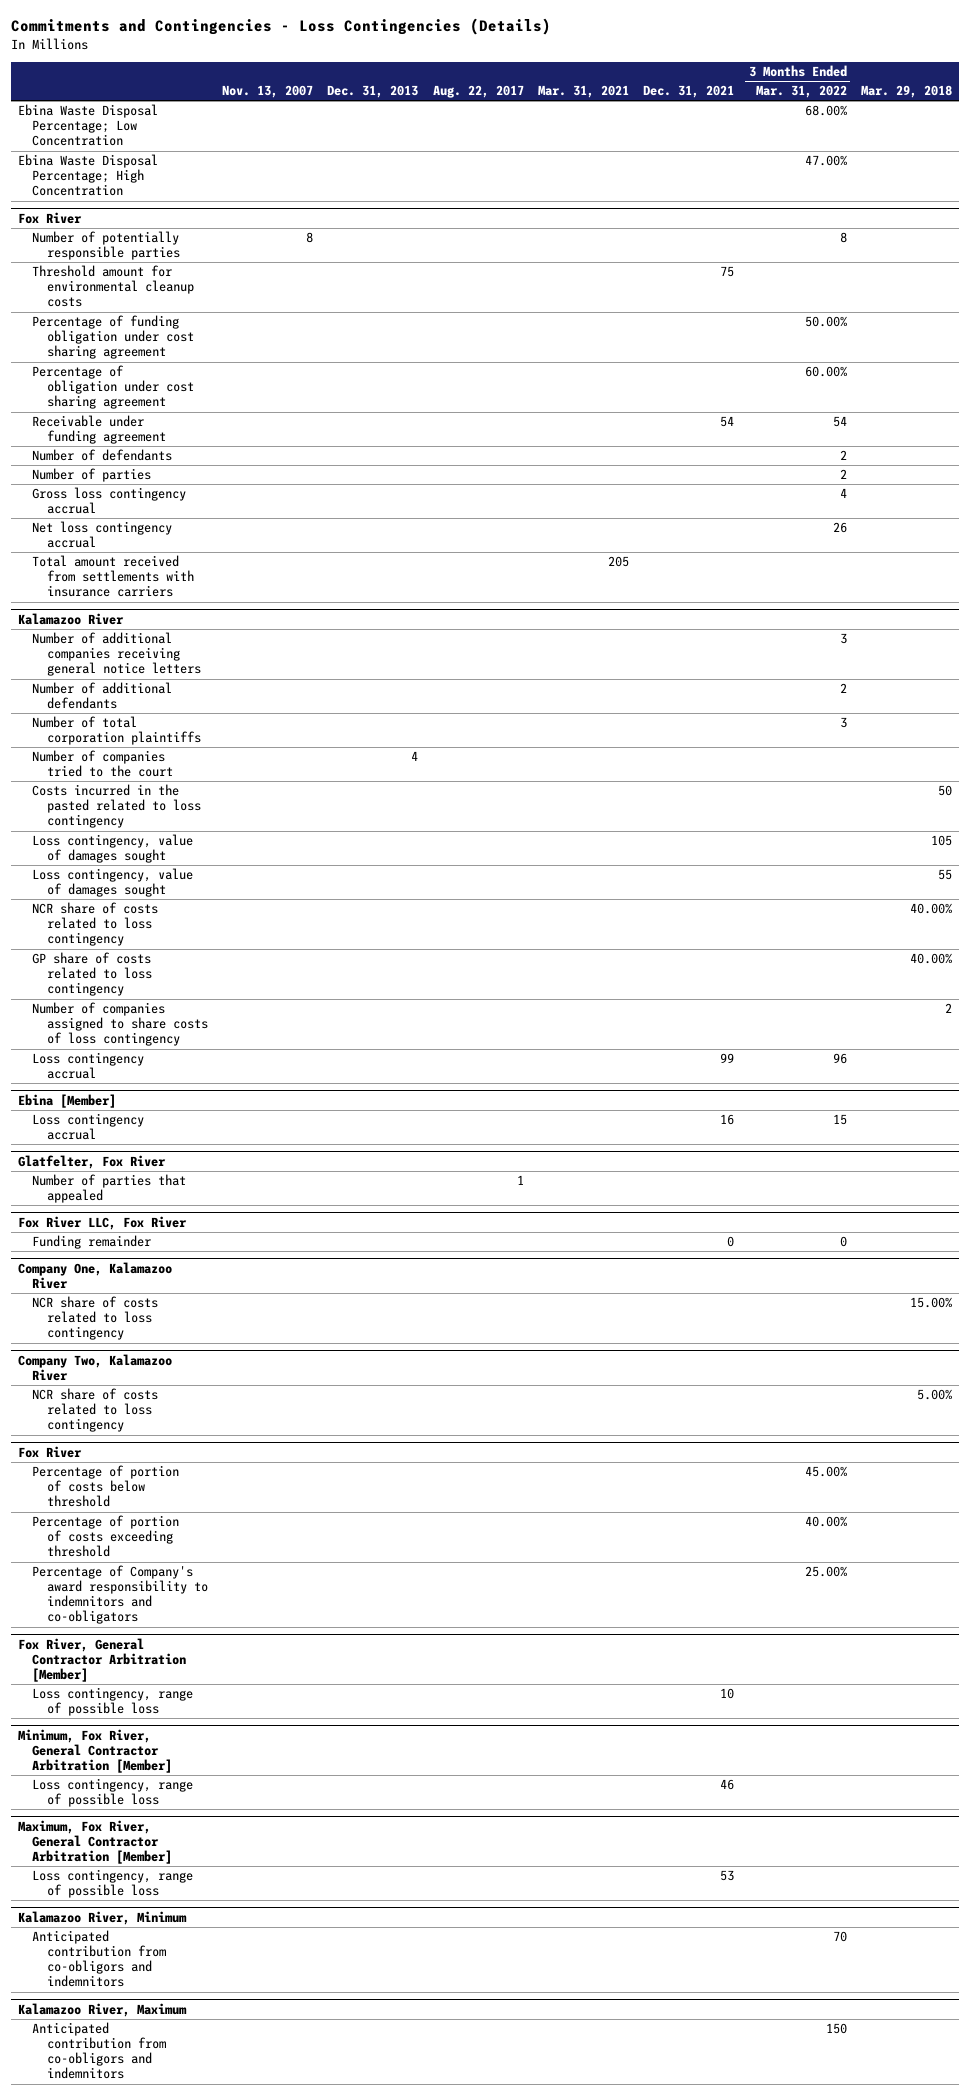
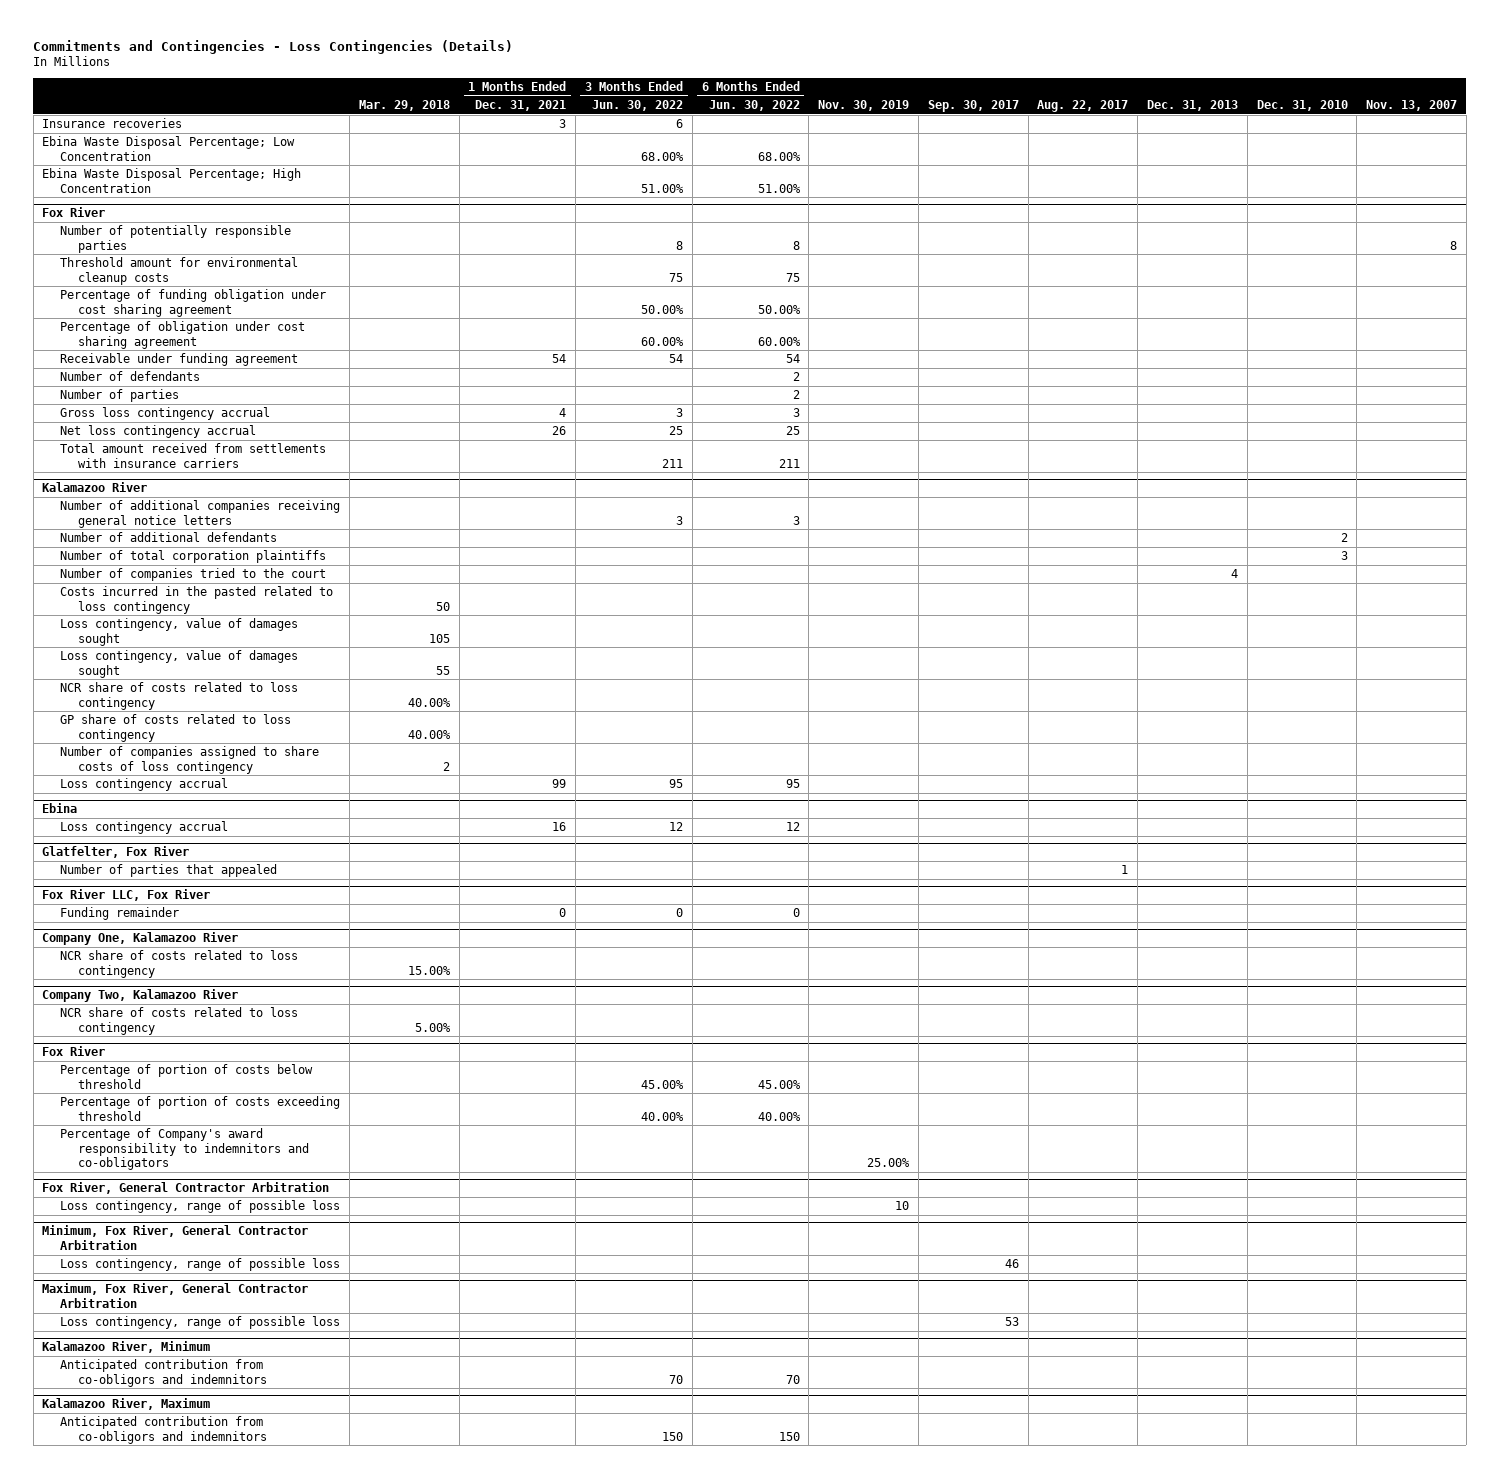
- | Nov. 13, 2007 | Dec. 31, 2013 | Aug. 22, 2017 | Mar. 31, 2021 | Dec. 31, 2021 | 3 Months Ended Mar. 31, 2022 | Mar. 29, 2018
+ | Mar. 29, 2018 | 1 Months Ended Dec. 31, 2021 | 3 Months Ended Jun. 30, 2022 | 6 Months Ended Jun. 30, 2022 | Nov. 30, 2019 | Sep. 30, 2017 | Aug. 22, 2017 | Dec. 31, 2013 | Dec. 31, 2010 | Nov. 13, 2007
+ Insurance recoveries | | 3 | 6 | | | | | | |
- Ebina [Member]
+ Ebina
- Fox River, General Contractor Arbitration [Member]
+ Fox River, General Contractor Arbitration
- Minimum, Fox River, General Contractor Arbitration [Member]
+ Minimum, Fox River, General Contractor Arbitration
- Maximum, Fox River, General Contractor Arbitration [Member]
+ Maximum, Fox River, General Contractor Arbitration

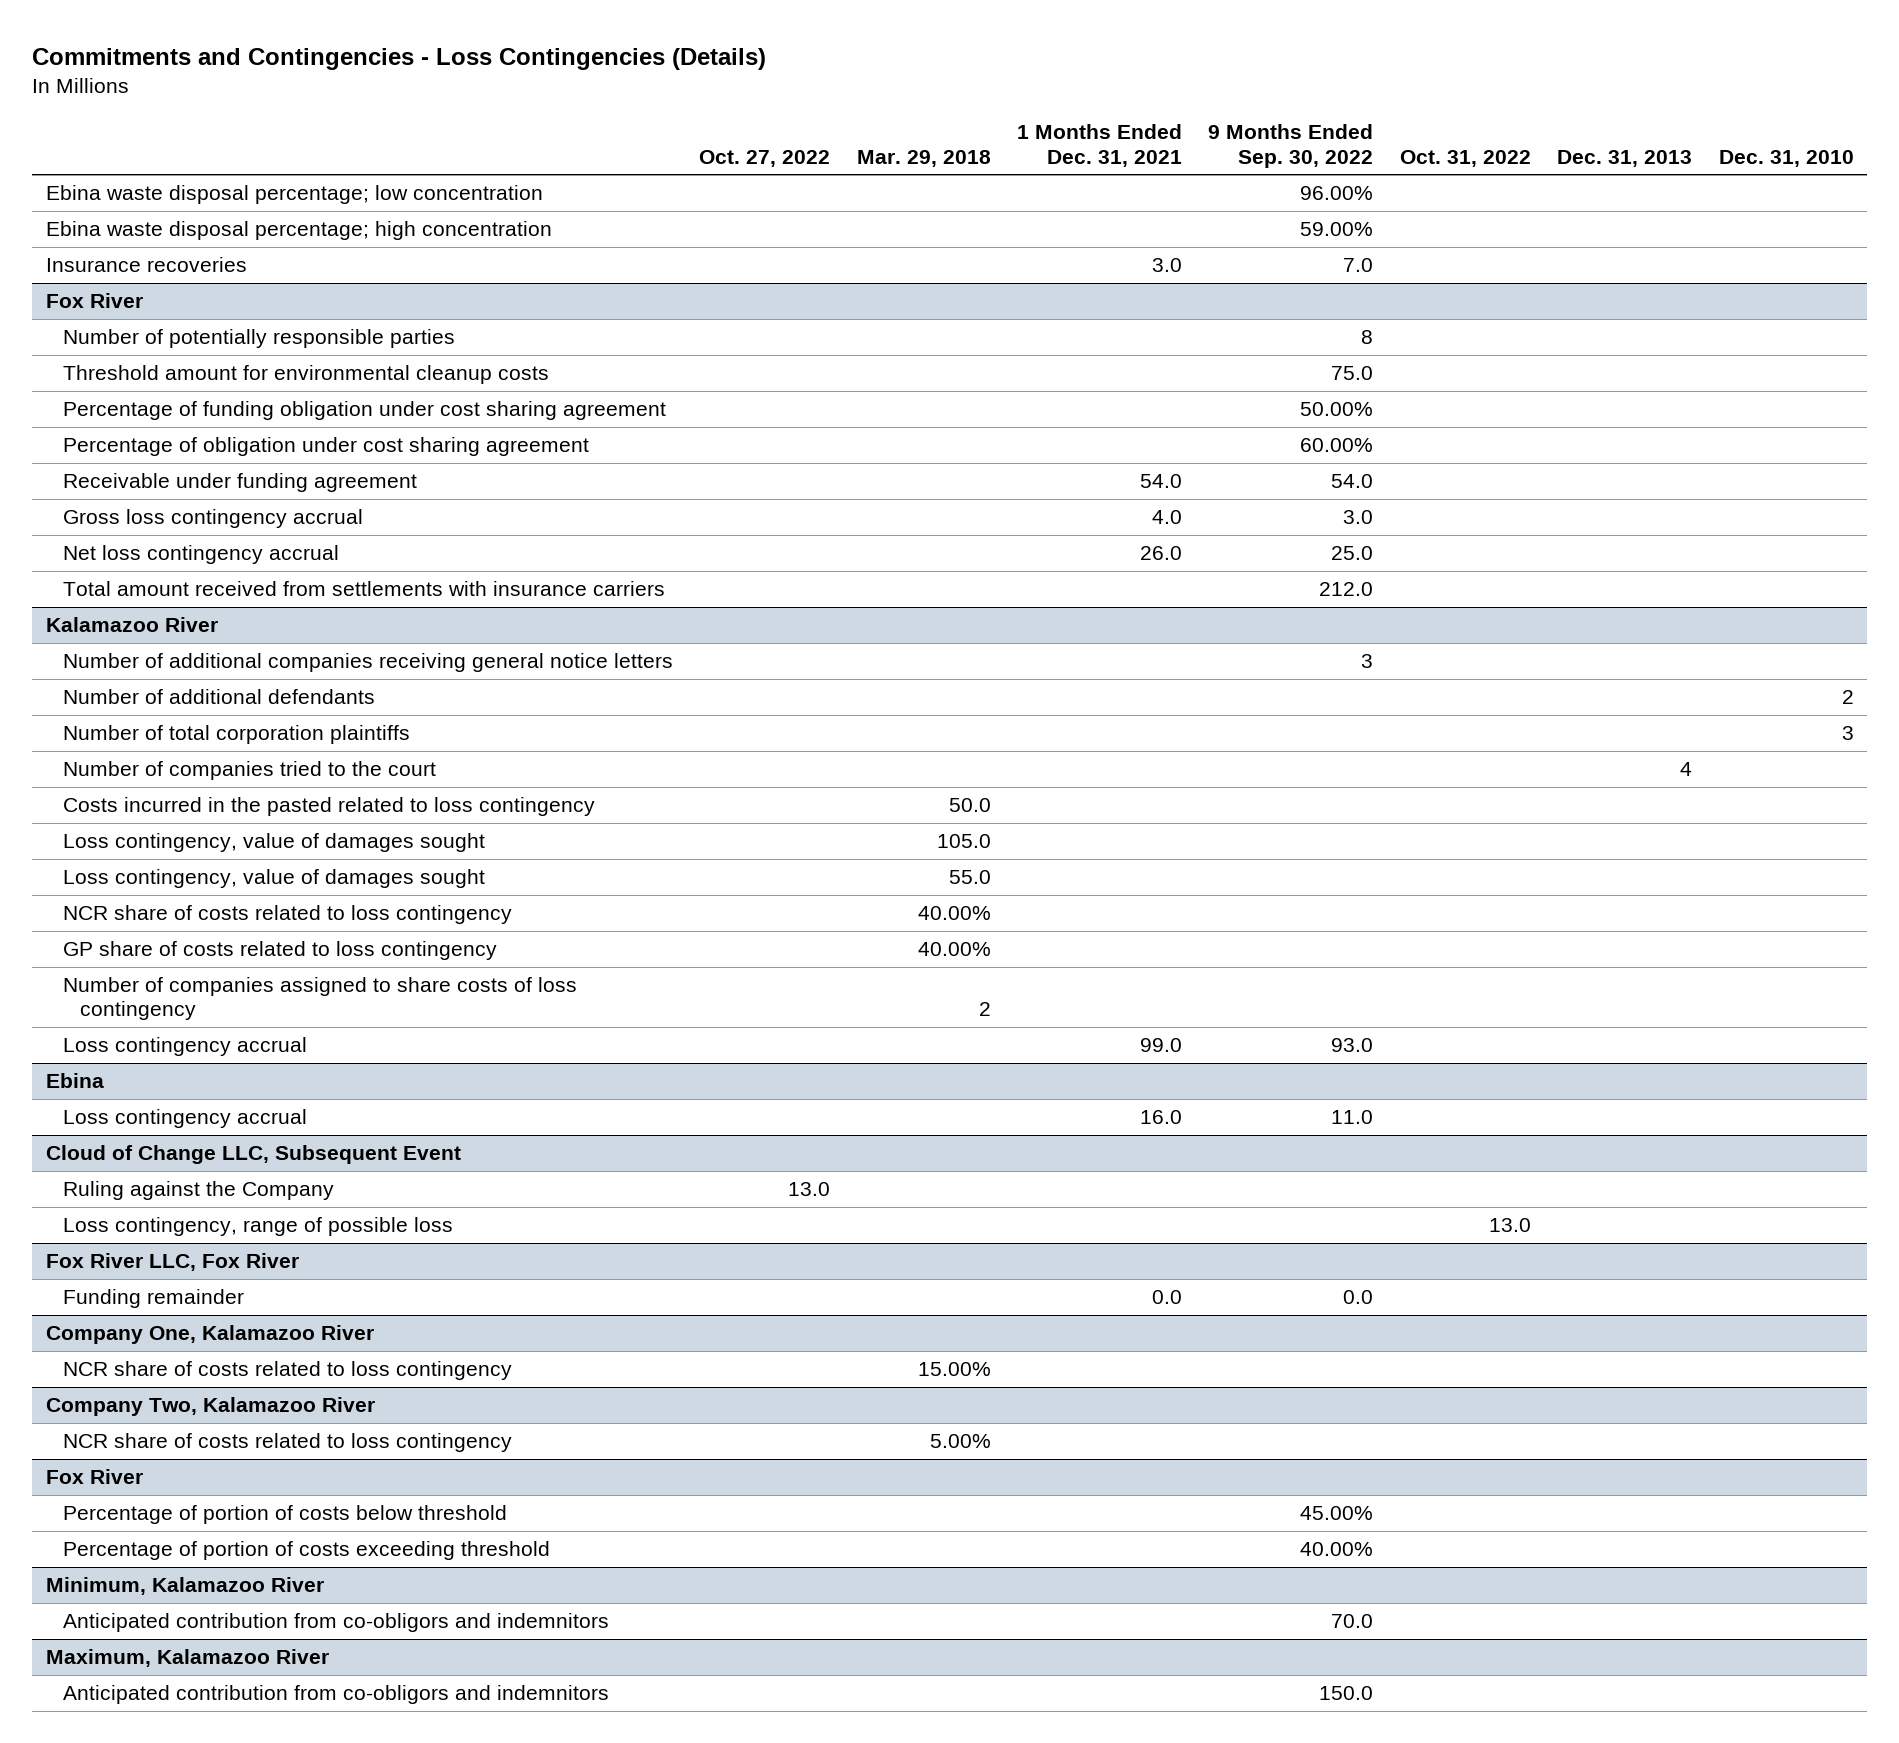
- | Mar. 29, 2018 | 1 Months Ended Dec. 31, 2021 | 3 Months Ended Jun. 30, 2022 | 6 Months Ended Jun. 30, 2022 | Nov. 30, 2019 | Sep. 30, 2017 | Aug. 22, 2017 | Dec. 31, 2013 | Dec. 31, 2010 | Nov. 13, 2007
+ | Oct. 27, 2022 | Mar. 29, 2018 | 1 Months Ended Dec. 31, 2021 | 9 Months Ended Sep. 30, 2022 | Oct. 31, 2022 | Dec. 31, 2013 | Dec. 31, 2010
- Insurance recoveries | | 3 | 6 | | | | | | |
- Ebina Waste Disposal Percentage; Low Concentration | | | 68.00% | 68.00% | | | | | |
- Ebina Waste Disposal Percentage; High Concentration | | | 51.00% | 51.00% | | | | | |
+ Ebina waste disposal percentage; low concentration | | | | 96.00% | | |
+ Ebina waste disposal percentage; high concentration | | | | 59.00% | | |
+ Insurance recoveries | | | 3.0 | 7.0 | | |
@ Fox River
- Receivable under funding agreement | | 54 | 54 | 54 | | | | | |
- Number of defendants | | | | 2 | | | | | |
- Number of parties | | | | 2 | | | | | |
- Gross loss contingency accrual | | 4 | 3 | 3 | | | | | |
- Net loss contingency accrual | | 26 | 25 | 25 | | | | | |
+ Receivable under funding agreement | | | 54.0 | 54.0 | | |
+ Gross loss contingency accrual | | | 4.0 | 3.0 | | |
+ Net loss contingency accrual | | | 26.0 | 25.0 | | |
@ Kalamazoo River
- Costs incurred in the pasted related to loss contingency | 50 | | | | | | | | |
- Loss contingency, value of damages sought | 105 | | | | | | | | |
- Loss contingency, value of damages sought | 55 | | | | | | | | |
+ Costs incurred in the pasted related to loss contingency | | 50.0 | | | | |
+ Loss contingency, value of damages sought | | 105.0 | | | | |
+ Loss contingency, value of damages sought | | 55.0 | | | | |
- Loss contingency accrual | | 99 | 95 | 95 | | | | | |
+ Loss contingency accrual | | | 99.0 | 93.0 | | |
@ Ebina
- Loss contingency accrual | | 16 | 12 | 12 | | | | | |
- Glatfelter, Fox River
- Number of parties that appealed | | | | | | | 1 | | |
@ Ebina
+ Loss contingency accrual | | | 16.0 | 11.0 | | |
+ Cloud of Change LLC, Subsequent Event
+ Ruling against the Company | 13.0 | | | | | |
+ Loss contingency, range of possible loss | | | | | 13.0 | |
@ Fox River LLC, Fox River
- Funding remainder | | 0 | 0 | 0 | | | | | |
+ Funding remainder | | | 0.0 | 0.0 | | |
@ Fox River
- Percentage of Company's award responsibility to indemnitors and co-obligators | | | | | 25.00% | | | | |
- Fox River, General Contractor Arbitration
- Loss contingency, range of possible loss | | | | | 10 | | | | |
- Minimum, Fox River, General Contractor Arbitration
- Loss contingency, range of possible loss | | | | | | 46 | | | |
- Maximum, Fox River, General Contractor Arbitration
- Loss contingency, range of possible loss | | | | | | 53 | | | |
- Kalamazoo River, Minimum
+ Minimum, Kalamazoo River
- Kalamazoo River, Maximum
+ Maximum, Kalamazoo River

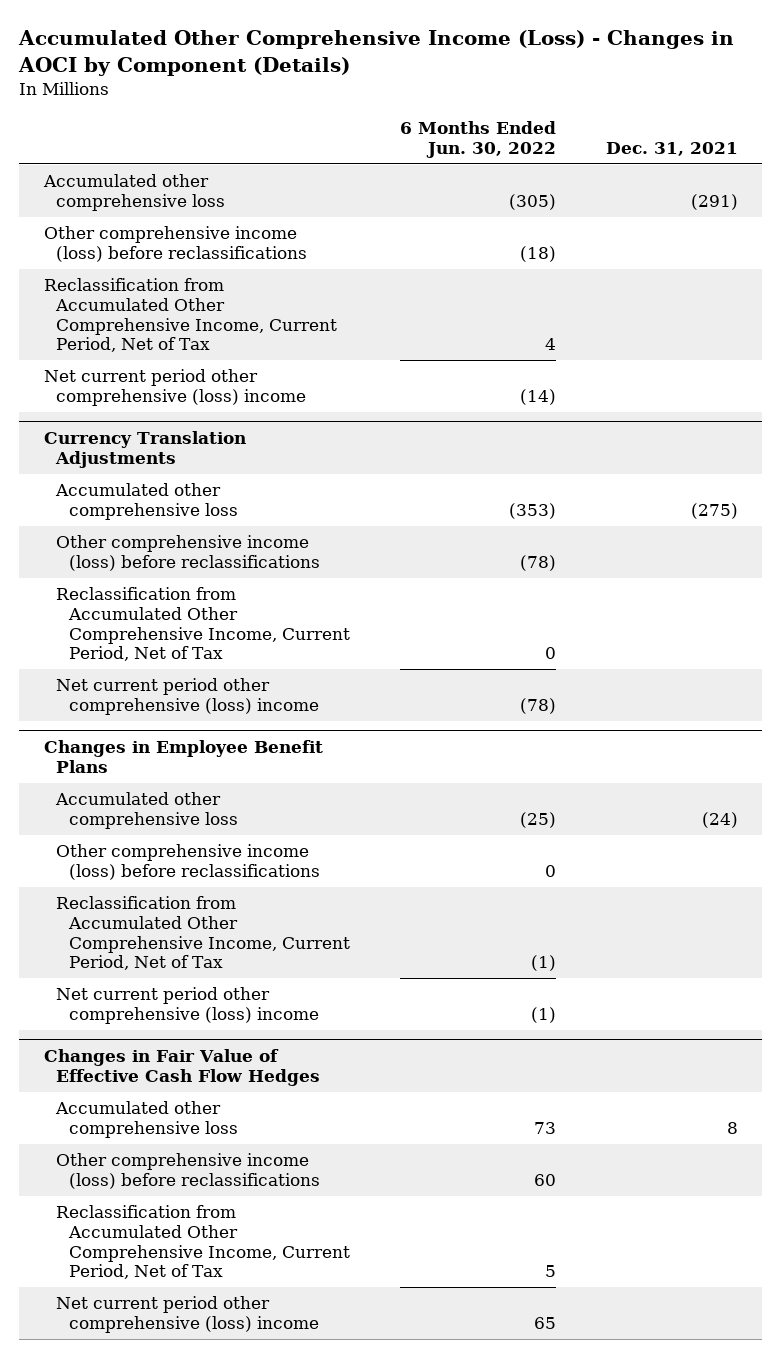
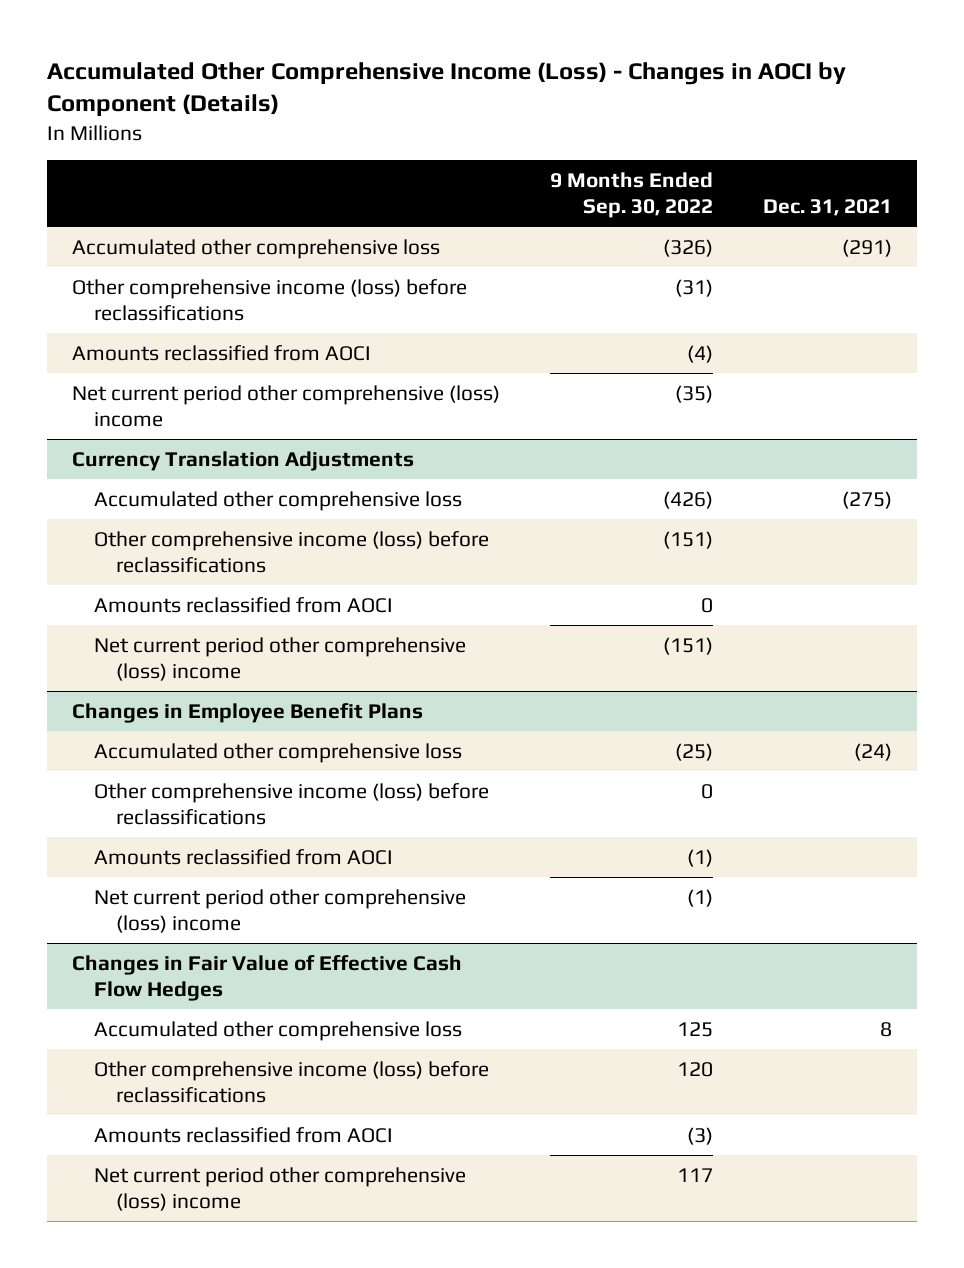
- | 6 Months Ended Jun. 30, 2022 | Dec. 31, 2021
+ | 9 Months Ended Sep. 30, 2022 | Dec. 31, 2021
- Reclassification from Accumulated Other Comprehensive Income, Current Period, Net of Tax | 4 |
+ Amounts reclassified from AOCI | (4) |
@ Currency Translation Adjustments
- Reclassification from Accumulated Other Comprehensive Income, Current Period, Net of Tax | 0 |
+ Amounts reclassified from AOCI | 0 |
@ Changes in Employee Benefit Plans
- Reclassification from Accumulated Other Comprehensive Income, Current Period, Net of Tax | (1) |
+ Amounts reclassified from AOCI | (1) |
@ Changes in Fair Value of Effective Cash Flow Hedges
- Reclassification from Accumulated Other Comprehensive Income, Current Period, Net of Tax | 5 |
+ Amounts reclassified from AOCI | (3) |

